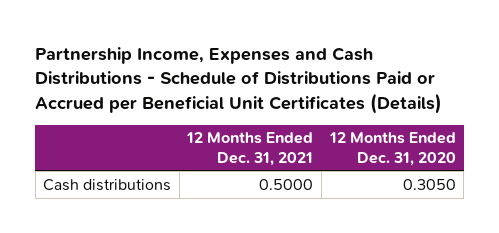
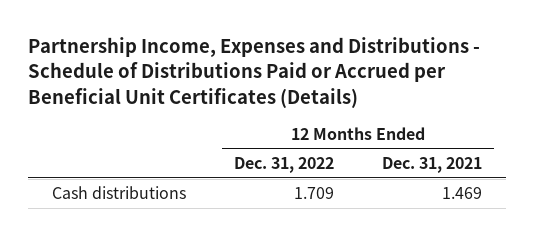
- Partnership Income, Expenses and Cash Distributions - Schedule of Distributions Paid or Accrued per Beneficial Unit Certificates (Details)
+ Partnership Income, Expenses and Distributions - Schedule of Distributions Paid or Accrued per Beneficial Unit Certificates (Details)
- | 12 Months Ended Dec. 31, 2021 | 12 Months Ended Dec. 31, 2020
+ | 12 Months Ended Dec. 31, 2022 | 12 Months Ended Dec. 31, 2021
- Cash distributions | 0.5000 | 0.3050
+ Cash distributions | 1.709 | 1.469

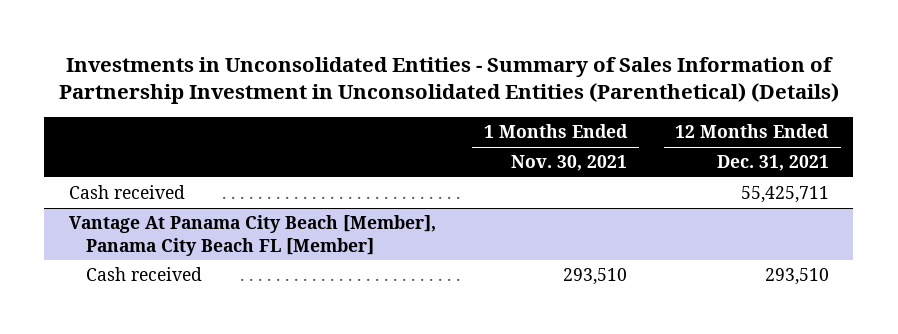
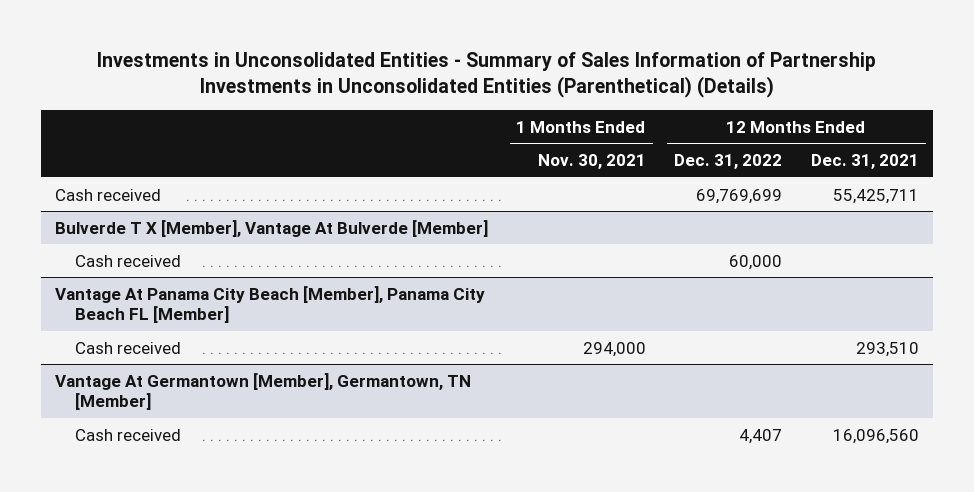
- Investments in Unconsolidated Entities - Summary of Sales Information of Partnership Investment in Unconsolidated Entities (Parenthetical) (Details)
+ Investments in Unconsolidated Entities - Summary of Sales Information of Partnership Investments in Unconsolidated Entities (Parenthetical) (Details)
- | 1 Months Ended Nov. 30, 2021 | 12 Months Ended Dec. 31, 2021
+ | 1 Months Ended Nov. 30, 2021 | 12 Months Ended Dec. 31, 2022 | 12 Months Ended Dec. 31, 2021
+ Bulverde T X [Member], Vantage At Bulverde [Member]
+ Cash received | | 60,000 |
@ Vantage At Panama City Beach [Member], Panama City Beach FL [Member]
- Cash received | 293,510 | 293,510
+ Cash received | 294,000 | | 293,510
+ Vantage At Germantown [Member], Germantown, TN [Member]
+ Cash received | | 4,407 | 16,096,560

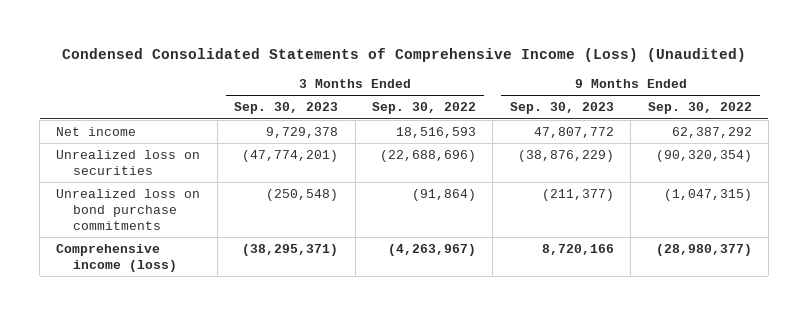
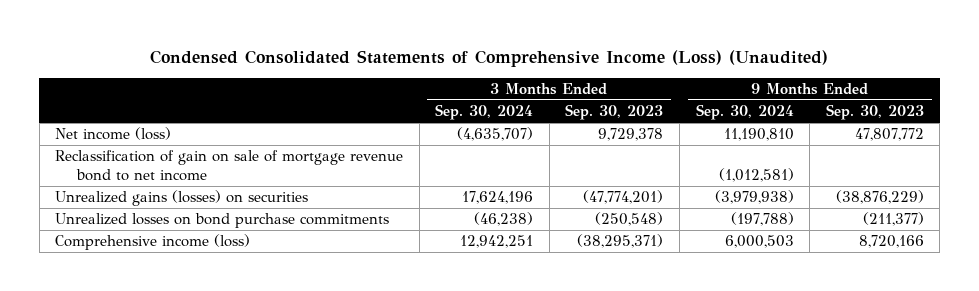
- | 3 Months Ended Sep. 30, 2023 | 3 Months Ended Sep. 30, 2022 | 9 Months Ended Sep. 30, 2023 | 9 Months Ended Sep. 30, 2022
+ | 3 Months Ended Sep. 30, 2024 | 3 Months Ended Sep. 30, 2023 | 9 Months Ended Sep. 30, 2024 | 9 Months Ended Sep. 30, 2023
- Net income | 9,729,378 | 18,516,593 | 47,807,772 | 62,387,292
- Unrealized loss on securities | (47,774,201) | (22,688,696) | (38,876,229) | (90,320,354)
- Unrealized loss on bond purchase commitments | (250,548) | (91,864) | (211,377) | (1,047,315)
+ Net income (loss) | (4,635,707) | 9,729,378 | 11,190,810 | 47,807,772
+ Reclassification of gain on sale of mortgage revenue bond to net income | | | (1,012,581) |
+ Unrealized gains (losses) on securities | 17,624,196 | (47,774,201) | (3,979,938) | (38,876,229)
+ Unrealized losses on bond purchase commitments | (46,238) | (250,548) | (197,788) | (211,377)

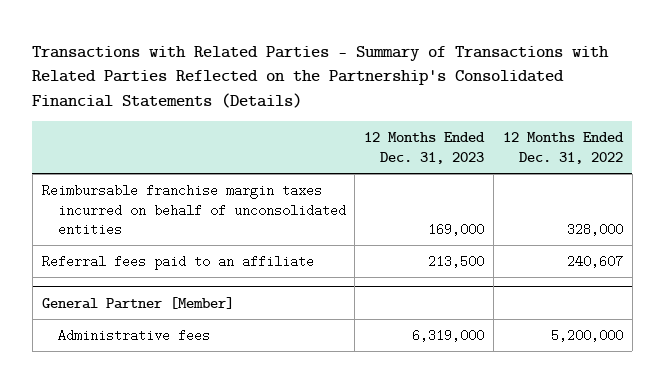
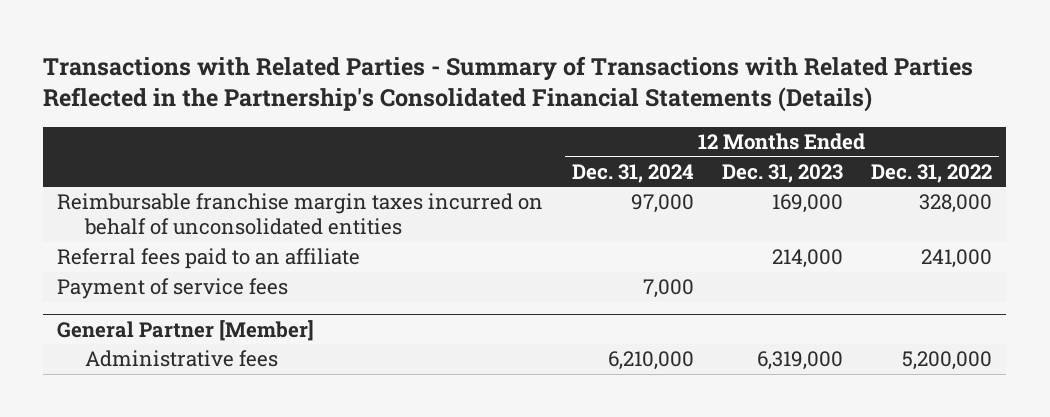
- Transactions with Related Parties - Summary of Transactions with Related Parties Reflected on the Partnership's Consolidated Financial Statements (Details)
+ Transactions with Related Parties - Summary of Transactions with Related Parties Reflected in the Partnership's Consolidated Financial Statements (Details)
- | 12 Months Ended Dec. 31, 2023 | 12 Months Ended Dec. 31, 2022
+ | 12 Months Ended Dec. 31, 2024 | 12 Months Ended Dec. 31, 2023 | 12 Months Ended Dec. 31, 2022
- Referral fees paid to an affiliate | 213,500 | 240,607
+ Referral fees paid to an affiliate | | 214,000 | 241,000
+ Payment of service fees | 7,000 | |

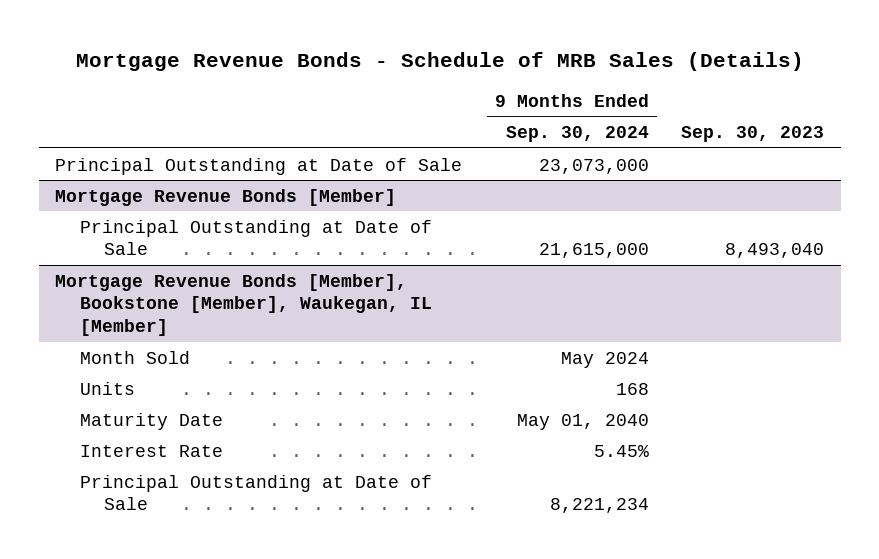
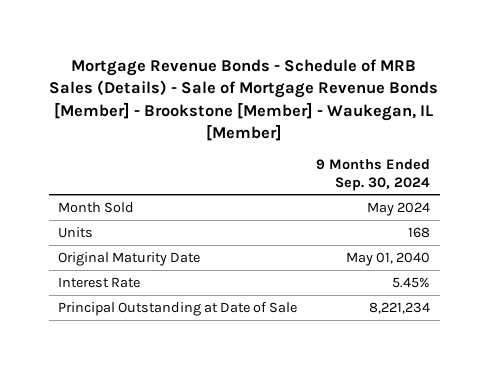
- Mortgage Revenue Bonds - Schedule of MRB Sales (Details)
+ Mortgage Revenue Bonds - Schedule of MRB Sales (Details) - Sale of Mortgage Revenue Bonds [Member] - Brookstone [Member] - Waukegan, IL [Member]
- | 9 Months Ended Sep. 30, 2024 | Sep. 30, 2023
+ | 9 Months Ended Sep. 30, 2024
- Principal Outstanding at Date of Sale | 23,073,000 |
- Mortgage Revenue Bonds [Member]
- Principal Outstanding at Date of Sale | 21,615,000 | 8,493,040
- Mortgage Revenue Bonds [Member], Bookstone [Member], Waukegan, IL [Member]
- Maturity Date | May 01, 2040 |
+ Original Maturity Date | May 01, 2040

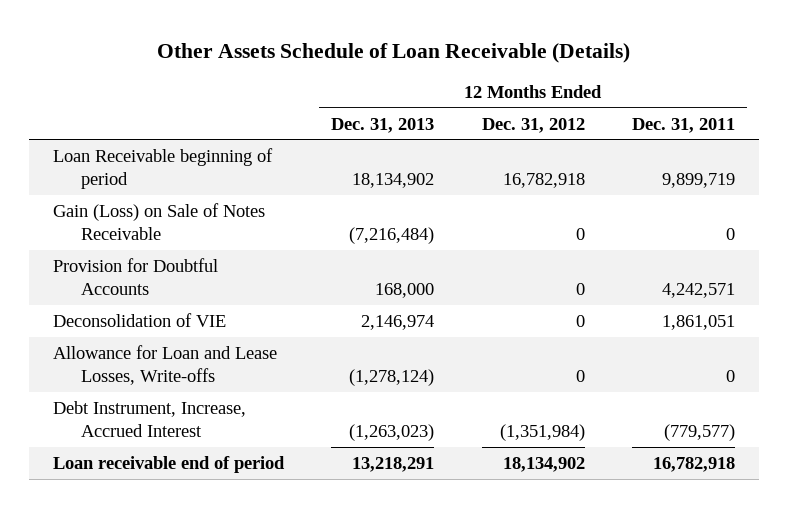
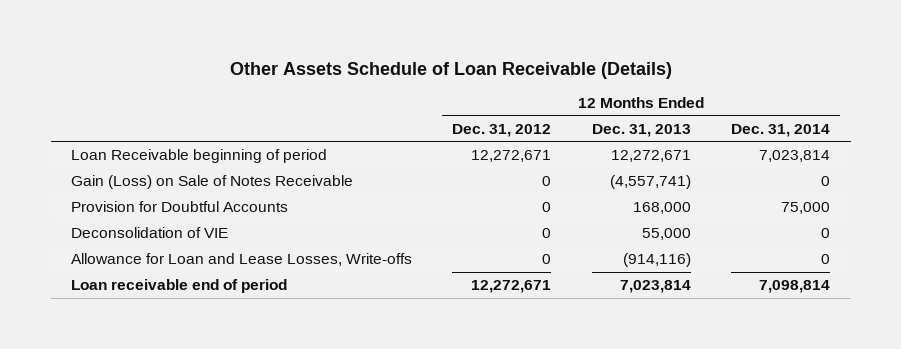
- | 12 Months Ended Dec. 31, 2013 | 12 Months Ended Dec. 31, 2012 | 12 Months Ended Dec. 31, 2011
+ | 12 Months Ended Dec. 31, 2012 | 12 Months Ended Dec. 31, 2013 | 12 Months Ended Dec. 31, 2014
- Loan Receivable beginning of period | 18,134,902 | 16,782,918 | 9,899,719
- Gain (Loss) on Sale of Notes Receivable | (7,216,484) | 0 | 0
+ Loan Receivable beginning of period | 12,272,671 | 12,272,671 | 7,023,814
+ Gain (Loss) on Sale of Notes Receivable | 0 | (4,557,741) | 0
- Deconsolidation of VIE | 2,146,974 | 0 | 1,861,051
- Allowance for Loan and Lease Losses, Write-offs | (1,278,124) | 0 | 0
- Debt Instrument, Increase, Accrued Interest | (1,263,023) | (1,351,984) | (779,577)
- Loan receivable end of period | 13,218,291 | 18,134,902 | 16,782,918
+ Deconsolidation of VIE | 0 | 55,000 | 0
+ Allowance for Loan and Lease Losses, Write-offs | 0 | (914,116) | 0
+ Loan receivable end of period | 12,272,671 | 7,023,814 | 7,098,814

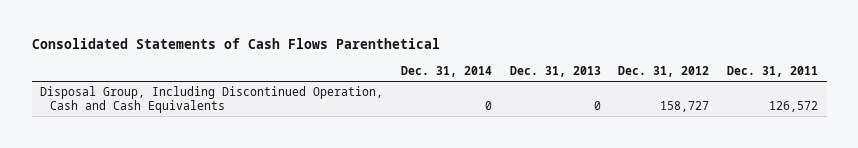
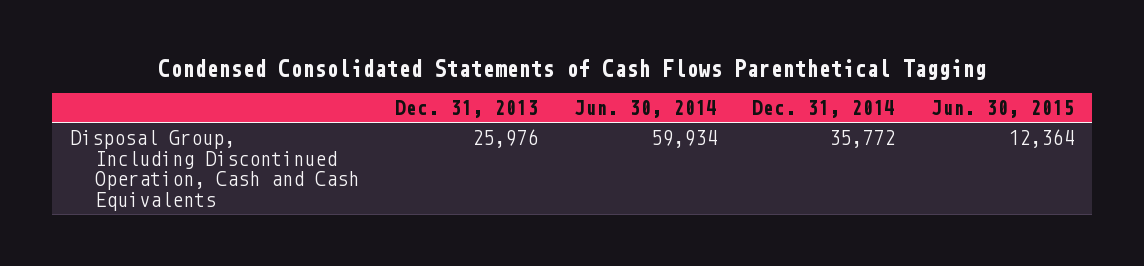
- Consolidated Statements of Cash Flows Parenthetical
+ Condensed Consolidated Statements of Cash Flows Parenthetical Tagging
- | Dec. 31, 2014 | Dec. 31, 2013 | Dec. 31, 2012 | Dec. 31, 2011
+ | Dec. 31, 2013 | Jun. 30, 2014 | Dec. 31, 2014 | Jun. 30, 2015
- Disposal Group, Including Discontinued Operation, Cash and Cash Equivalents | 0 | 0 | 158,727 | 126,572
+ Disposal Group, Including Discontinued Operation, Cash and Cash Equivalents | 25,976 | 59,934 | 35,772 | 12,364

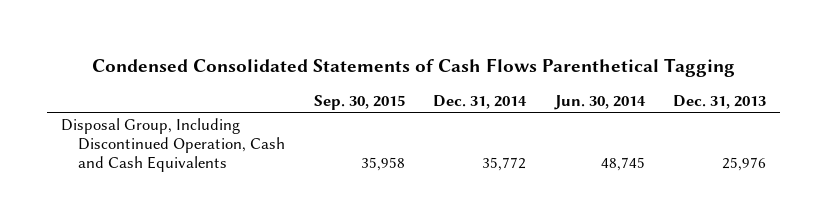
- | Dec. 31, 2013 | Jun. 30, 2014 | Dec. 31, 2014 | Jun. 30, 2015
+ | Sep. 30, 2015 | Dec. 31, 2014 | Jun. 30, 2014 | Dec. 31, 2013
- Disposal Group, Including Discontinued Operation, Cash and Cash Equivalents | 25,976 | 59,934 | 35,772 | 12,364
+ Disposal Group, Including Discontinued Operation, Cash and Cash Equivalents | 35,958 | 35,772 | 48,745 | 25,976

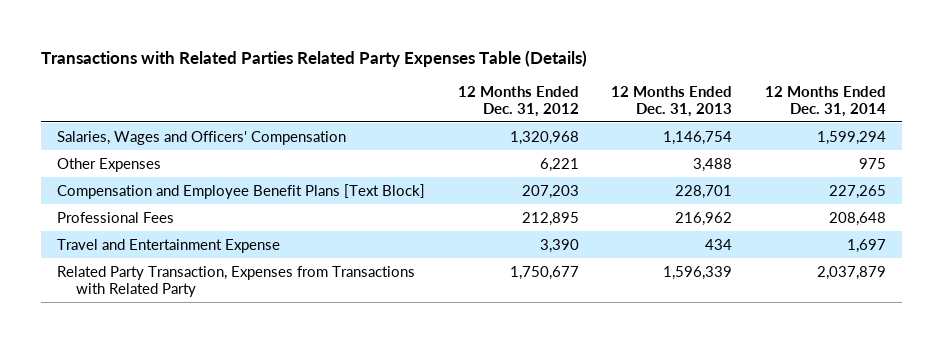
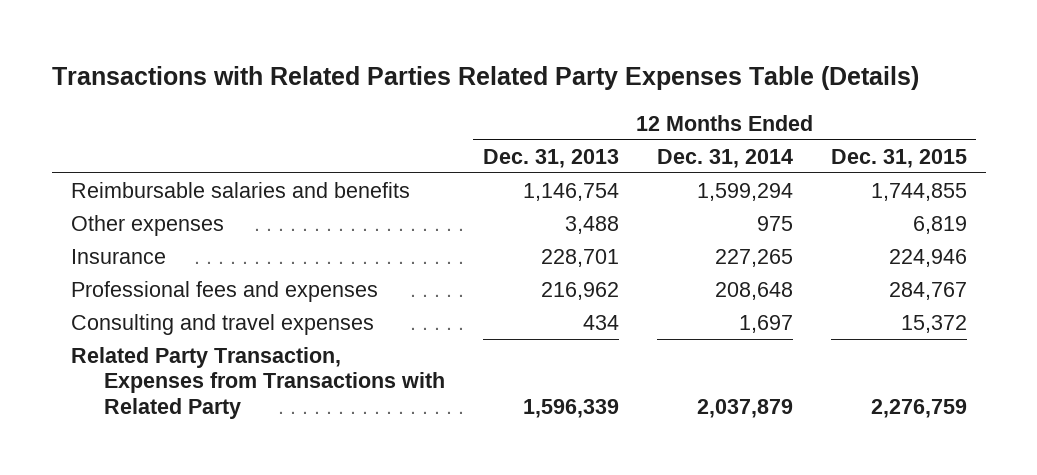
- | 12 Months Ended Dec. 31, 2012 | 12 Months Ended Dec. 31, 2013 | 12 Months Ended Dec. 31, 2014
+ | 12 Months Ended Dec. 31, 2013 | 12 Months Ended Dec. 31, 2014 | 12 Months Ended Dec. 31, 2015
- Salaries, Wages and Officers' Compensation | 1,320,968 | 1,146,754 | 1,599,294
- Other Expenses | 6,221 | 3,488 | 975
- Compensation and Employee Benefit Plans [Text Block] | 207,203 | 228,701 | 227,265
- Professional Fees | 212,895 | 216,962 | 208,648
- Travel and Entertainment Expense | 3,390 | 434 | 1,697
+ Reimbursable salaries and benefits | 1,146,754 | 1,599,294 | 1,744,855
+ Other expenses | 3,488 | 975 | 6,819
+ Insurance | 228,701 | 227,265 | 224,946
+ Professional fees and expenses | 216,962 | 208,648 | 284,767
+ Consulting and travel expenses | 434 | 1,697 | 15,372

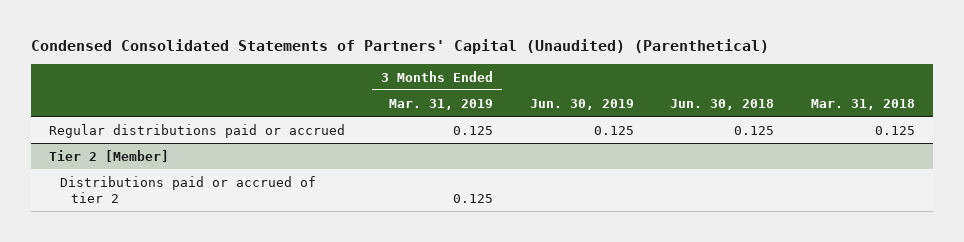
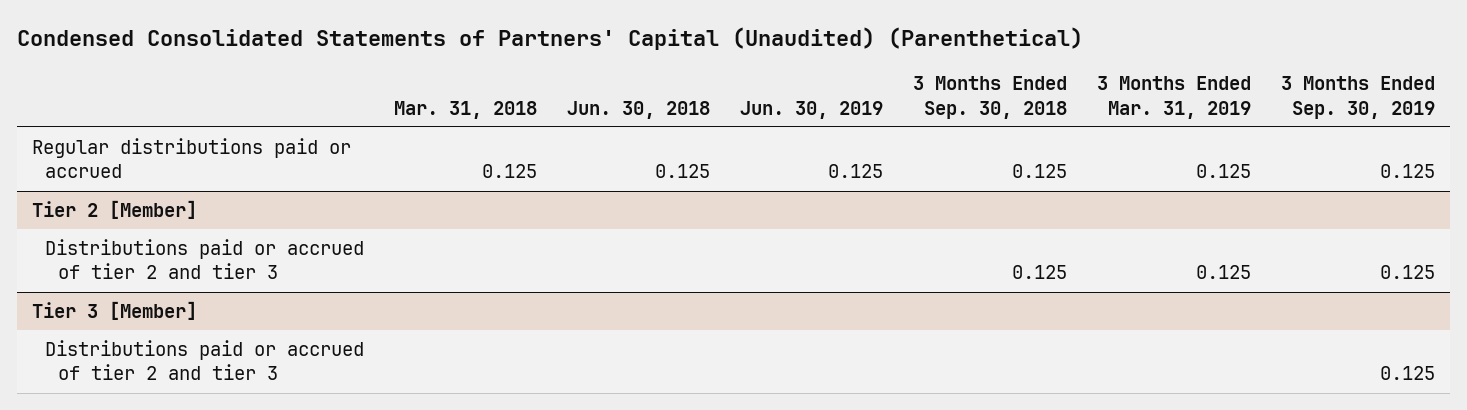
- | 3 Months Ended Mar. 31, 2019 | Jun. 30, 2019 | Jun. 30, 2018 | Mar. 31, 2018
+ | Mar. 31, 2018 | Jun. 30, 2018 | Jun. 30, 2019 | 3 Months Ended Sep. 30, 2018 | 3 Months Ended Mar. 31, 2019 | 3 Months Ended Sep. 30, 2019
@ Tier 2 [Member]
- Distributions paid or accrued of tier 2 | 0.125 | | |
+ Distributions paid or accrued of tier 2 and tier 3 | | | | 0.125 | 0.125 | 0.125
+ Tier 3 [Member]
+ Distributions paid or accrued of tier 2 and tier 3 | | | | | | 0.125

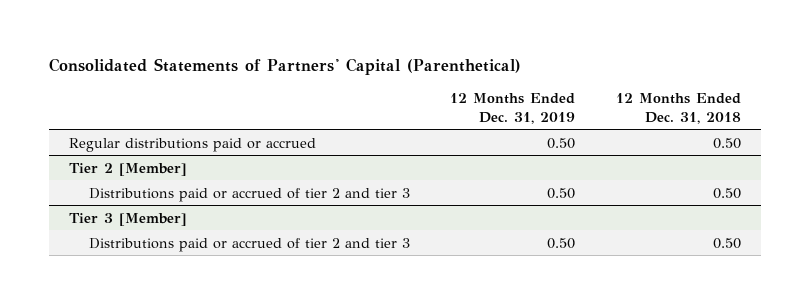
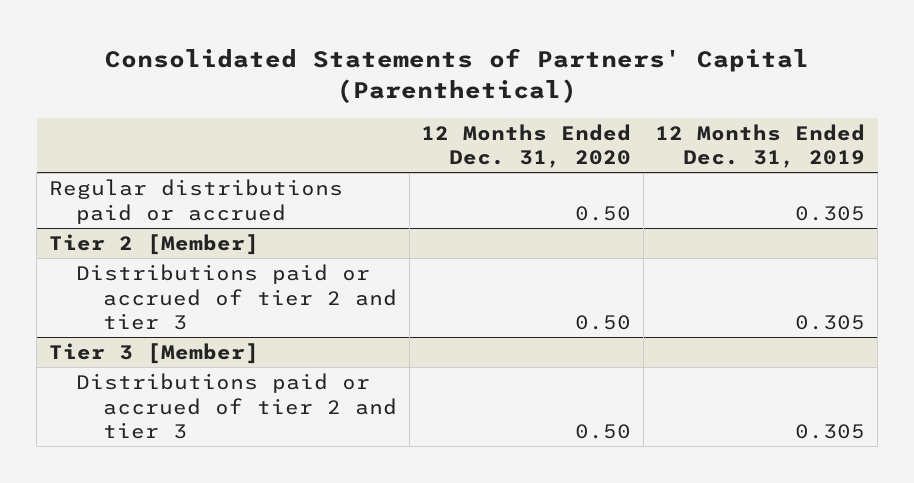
- | 12 Months Ended Dec. 31, 2019 | 12 Months Ended Dec. 31, 2018
+ | 12 Months Ended Dec. 31, 2020 | 12 Months Ended Dec. 31, 2019
- Regular distributions paid or accrued | 0.50 | 0.50
+ Regular distributions paid or accrued | 0.50 | 0.305
@ Tier 2 [Member]
- Distributions paid or accrued of tier 2 and tier 3 | 0.50 | 0.50
+ Distributions paid or accrued of tier 2 and tier 3 | 0.50 | 0.305
@ Tier 3 [Member]
- Distributions paid or accrued of tier 2 and tier 3 | 0.50 | 0.50
+ Distributions paid or accrued of tier 2 and tier 3 | 0.50 | 0.305

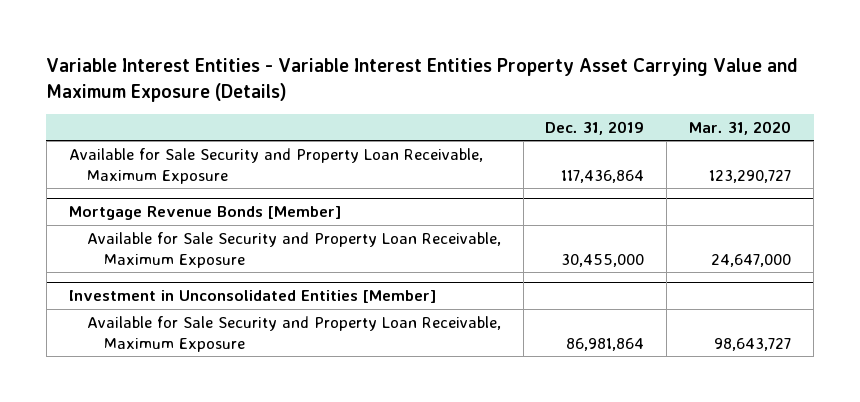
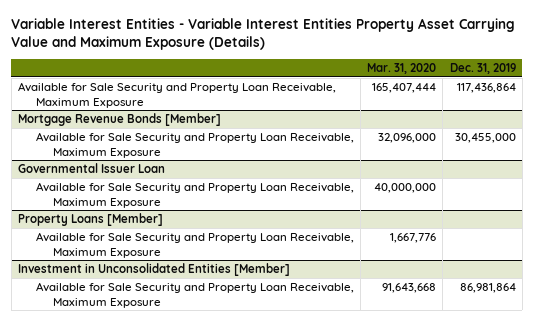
- | Dec. 31, 2019 | Mar. 31, 2020
+ | Mar. 31, 2020 | Dec. 31, 2019
- Available for Sale Security and Property Loan Receivable, Maximum Exposure | 117,436,864 | 123,290,727
+ Available for Sale Security and Property Loan Receivable, Maximum Exposure | 165,407,444 | 117,436,864
@ Mortgage Revenue Bonds [Member]
- Available for Sale Security and Property Loan Receivable, Maximum Exposure | 30,455,000 | 24,647,000
+ Available for Sale Security and Property Loan Receivable, Maximum Exposure | 32,096,000 | 30,455,000
+ Governmental Issuer Loan
+ Available for Sale Security and Property Loan Receivable, Maximum Exposure | 40,000,000 |
+ Property Loans [Member]
+ Available for Sale Security and Property Loan Receivable, Maximum Exposure | 1,667,776 |
@ Investment in Unconsolidated Entities [Member]
- Available for Sale Security and Property Loan Receivable, Maximum Exposure | 86,981,864 | 98,643,727
+ Available for Sale Security and Property Loan Receivable, Maximum Exposure | 91,643,668 | 86,981,864

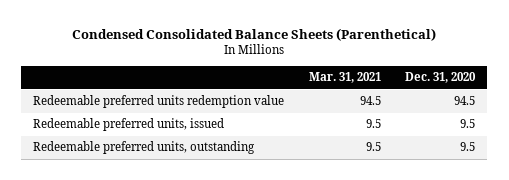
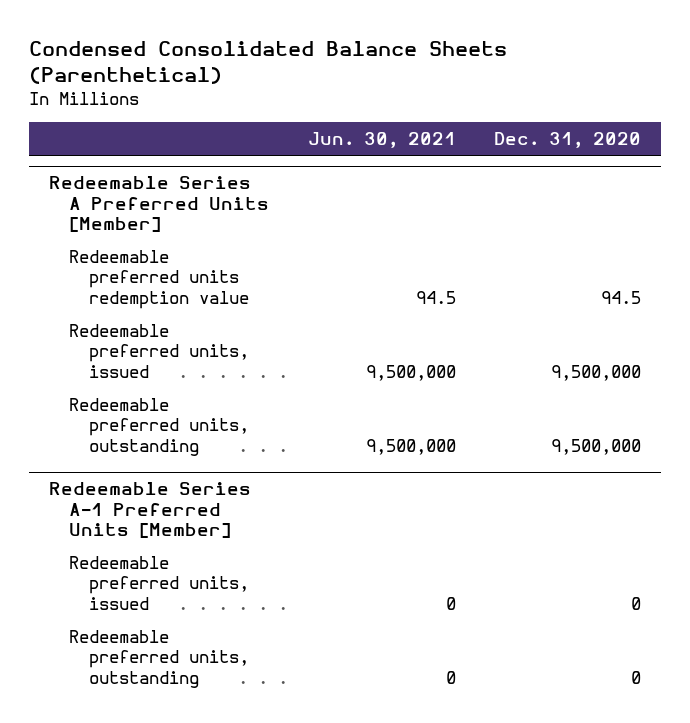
- | Mar. 31, 2021 | Dec. 31, 2020
+ | Jun. 30, 2021 | Dec. 31, 2020
+ Redeemable Series A Preferred Units [Member]
- Redeemable preferred units, issued | 9.5 | 9.5
- Redeemable preferred units, outstanding | 9.5 | 9.5
+ Redeemable preferred units, issued | 9,500,000 | 9,500,000
+ Redeemable preferred units, outstanding | 9,500,000 | 9,500,000
+ Redeemable Series A-1 Preferred Units [Member]
+ Redeemable preferred units, issued | 0 | 0
+ Redeemable preferred units, outstanding | 0 | 0

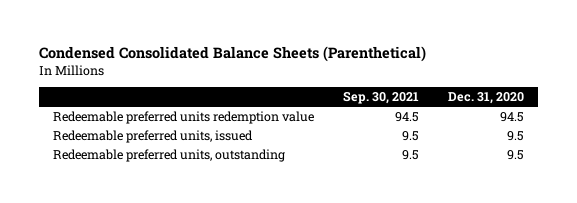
- | Jun. 30, 2021 | Dec. 31, 2020
+ | Sep. 30, 2021 | Dec. 31, 2020
- Redeemable Series A Preferred Units [Member]
- Redeemable preferred units, issued | 9,500,000 | 9,500,000
- Redeemable preferred units, outstanding | 9,500,000 | 9,500,000
- Redeemable Series A-1 Preferred Units [Member]
- Redeemable preferred units, issued | 0 | 0
- Redeemable preferred units, outstanding | 0 | 0
+ Redeemable preferred units, issued | 9.5 | 9.5
+ Redeemable preferred units, outstanding | 9.5 | 9.5

